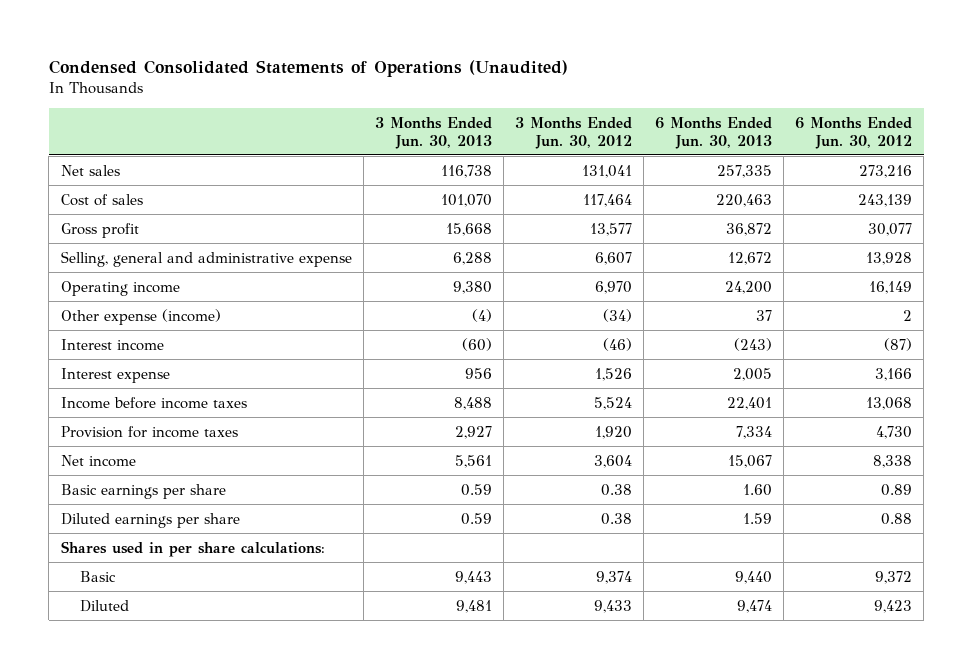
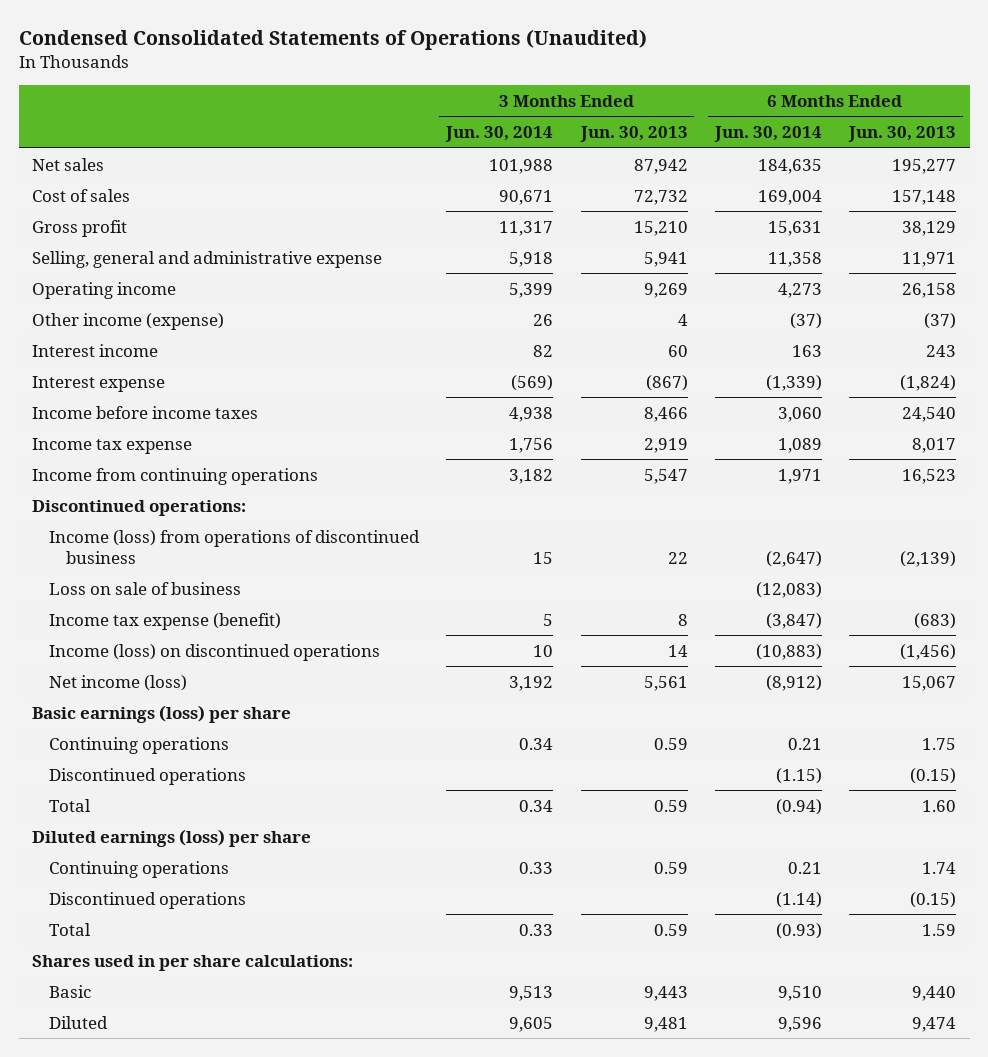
- | 3 Months Ended Jun. 30, 2013 | 3 Months Ended Jun. 30, 2012 | 6 Months Ended Jun. 30, 2013 | 6 Months Ended Jun. 30, 2012
+ | 3 Months Ended Jun. 30, 2014 | 3 Months Ended Jun. 30, 2013 | 6 Months Ended Jun. 30, 2014 | 6 Months Ended Jun. 30, 2013
- Net sales | 116,738 | 131,041 | 257,335 | 273,216
- Cost of sales | 101,070 | 117,464 | 220,463 | 243,139
- Gross profit | 15,668 | 13,577 | 36,872 | 30,077
- Selling, general and administrative expense | 6,288 | 6,607 | 12,672 | 13,928
- Operating income | 9,380 | 6,970 | 24,200 | 16,149
- Other expense (income) | (4) | (34) | 37 | 2
- Interest income | (60) | (46) | (243) | (87)
- Interest expense | 956 | 1,526 | 2,005 | 3,166
- Income before income taxes | 8,488 | 5,524 | 22,401 | 13,068
- Provision for income taxes | 2,927 | 1,920 | 7,334 | 4,730
- Net income | 5,561 | 3,604 | 15,067 | 8,338
- Basic earnings per share | 0.59 | 0.38 | 1.60 | 0.89
- Diluted earnings per share | 0.59 | 0.38 | 1.59 | 0.88
+ Net sales | 101,988 | 87,942 | 184,635 | 195,277
+ Cost of sales | 90,671 | 72,732 | 169,004 | 157,148
+ Gross profit | 11,317 | 15,210 | 15,631 | 38,129
+ Selling, general and administrative expense | 5,918 | 5,941 | 11,358 | 11,971
+ Operating income | 5,399 | 9,269 | 4,273 | 26,158
+ Other income (expense) | 26 | 4 | (37) | (37)
+ Interest income | 82 | 60 | 163 | 243
+ Interest expense | (569) | (867) | (1,339) | (1,824)
+ Income before income taxes | 4,938 | 8,466 | 3,060 | 24,540
+ Income tax expense | 1,756 | 2,919 | 1,089 | 8,017
+ Income from continuing operations | 3,182 | 5,547 | 1,971 | 16,523
+ Discontinued operations:
+ Income (loss) from operations of discontinued business | 15 | 22 | (2,647) | (2,139)
+ Loss on sale of business | | | (12,083) |
+ Income tax expense (benefit) | 5 | 8 | (3,847) | (683)
+ Income (loss) on discontinued operations | 10 | 14 | (10,883) | (1,456)
+ Net income (loss) | 3,192 | 5,561 | (8,912) | 15,067
+ Basic earnings (loss) per share
+ Continuing operations | 0.34 | 0.59 | 0.21 | 1.75
+ Discontinued operations | | | (1.15) | (0.15)
+ Total | 0.34 | 0.59 | (0.94) | 1.60
+ Diluted earnings (loss) per share
+ Continuing operations | 0.33 | 0.59 | 0.21 | 1.74
+ Discontinued operations | | | (1.14) | (0.15)
+ Total | 0.33 | 0.59 | (0.93) | 1.59

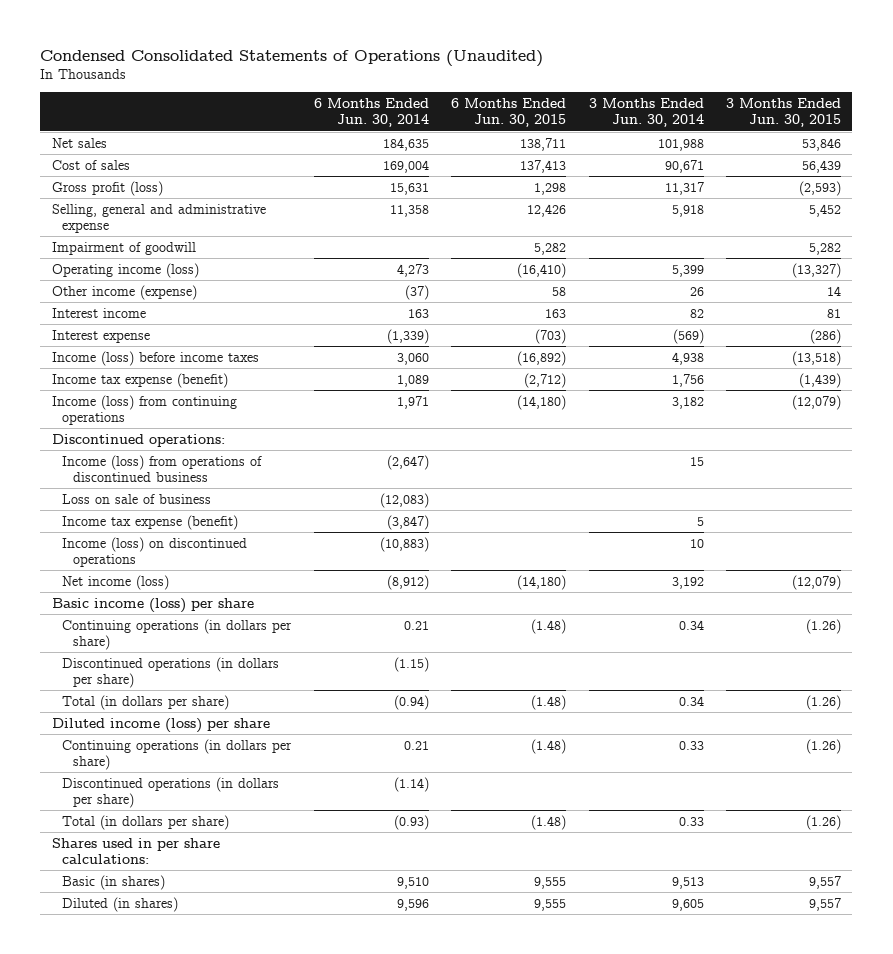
- | 3 Months Ended Jun. 30, 2014 | 3 Months Ended Jun. 30, 2013 | 6 Months Ended Jun. 30, 2014 | 6 Months Ended Jun. 30, 2013
+ | 6 Months Ended Jun. 30, 2014 | 6 Months Ended Jun. 30, 2015 | 3 Months Ended Jun. 30, 2014 | 3 Months Ended Jun. 30, 2015
- Gross profit | 11,317 | 15,210 | 15,631 | 38,129
+ Gross profit (loss) | 15,631 | 1,298 | 11,317 | (2,593)
- Operating income | 5,399 | 9,269 | 4,273 | 26,158
+ Impairment of goodwill | | 5,282 | | 5,282
+ Operating income (loss) | 4,273 | (16,410) | 5,399 | (13,327)
- Income before income taxes | 4,938 | 8,466 | 3,060 | 24,540
- Income tax expense | 1,756 | 2,919 | 1,089 | 8,017
- Income from continuing operations | 3,182 | 5,547 | 1,971 | 16,523
+ Income (loss) before income taxes | 3,060 | (16,892) | 4,938 | (13,518)
+ Income tax expense (benefit) | 1,089 | (2,712) | 1,756 | (1,439)
+ Income (loss) from continuing operations | 1,971 | (14,180) | 3,182 | (12,079)
- Basic earnings (loss) per share
- Continuing operations | 0.34 | 0.59 | 0.21 | 1.75
- Discontinued operations | | | (1.15) | (0.15)
- Total | 0.34 | 0.59 | (0.94) | 1.60
- Diluted earnings (loss) per share
- Continuing operations | 0.33 | 0.59 | 0.21 | 1.74
- Discontinued operations | | | (1.14) | (0.15)
- Total | 0.33 | 0.59 | (0.93) | 1.59
+ Basic income (loss) per share
+ Continuing operations (in dollars per share) | 0.21 | (1.48) | 0.34 | (1.26)
+ Discontinued operations (in dollars per share) | (1.15) | | |
+ Total (in dollars per share) | (0.94) | (1.48) | 0.34 | (1.26)
+ Diluted income (loss) per share
+ Continuing operations (in dollars per share) | 0.21 | (1.48) | 0.33 | (1.26)
+ Discontinued operations (in dollars per share) | (1.14) | | |
+ Total (in dollars per share) | (0.93) | (1.48) | 0.33 | (1.26)
- Basic | 9,513 | 9,443 | 9,510 | 9,440
- Diluted | 9,605 | 9,481 | 9,596 | 9,474
+ Basic (in shares) | 9,510 | 9,555 | 9,513 | 9,557
+ Diluted (in shares) | 9,596 | 9,555 | 9,605 | 9,557

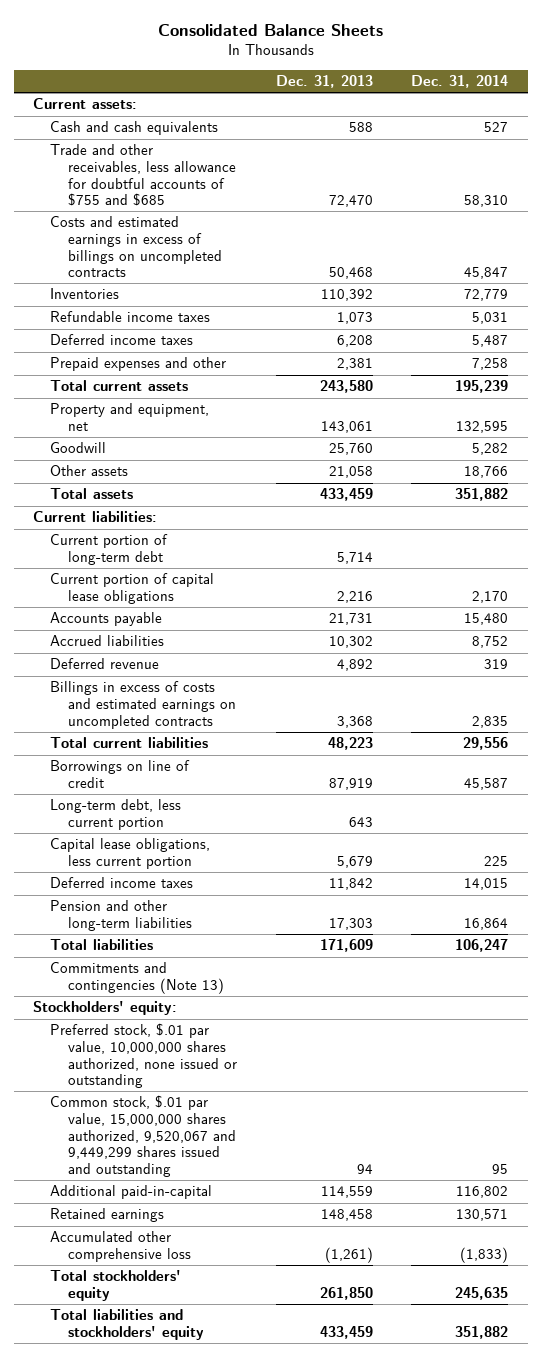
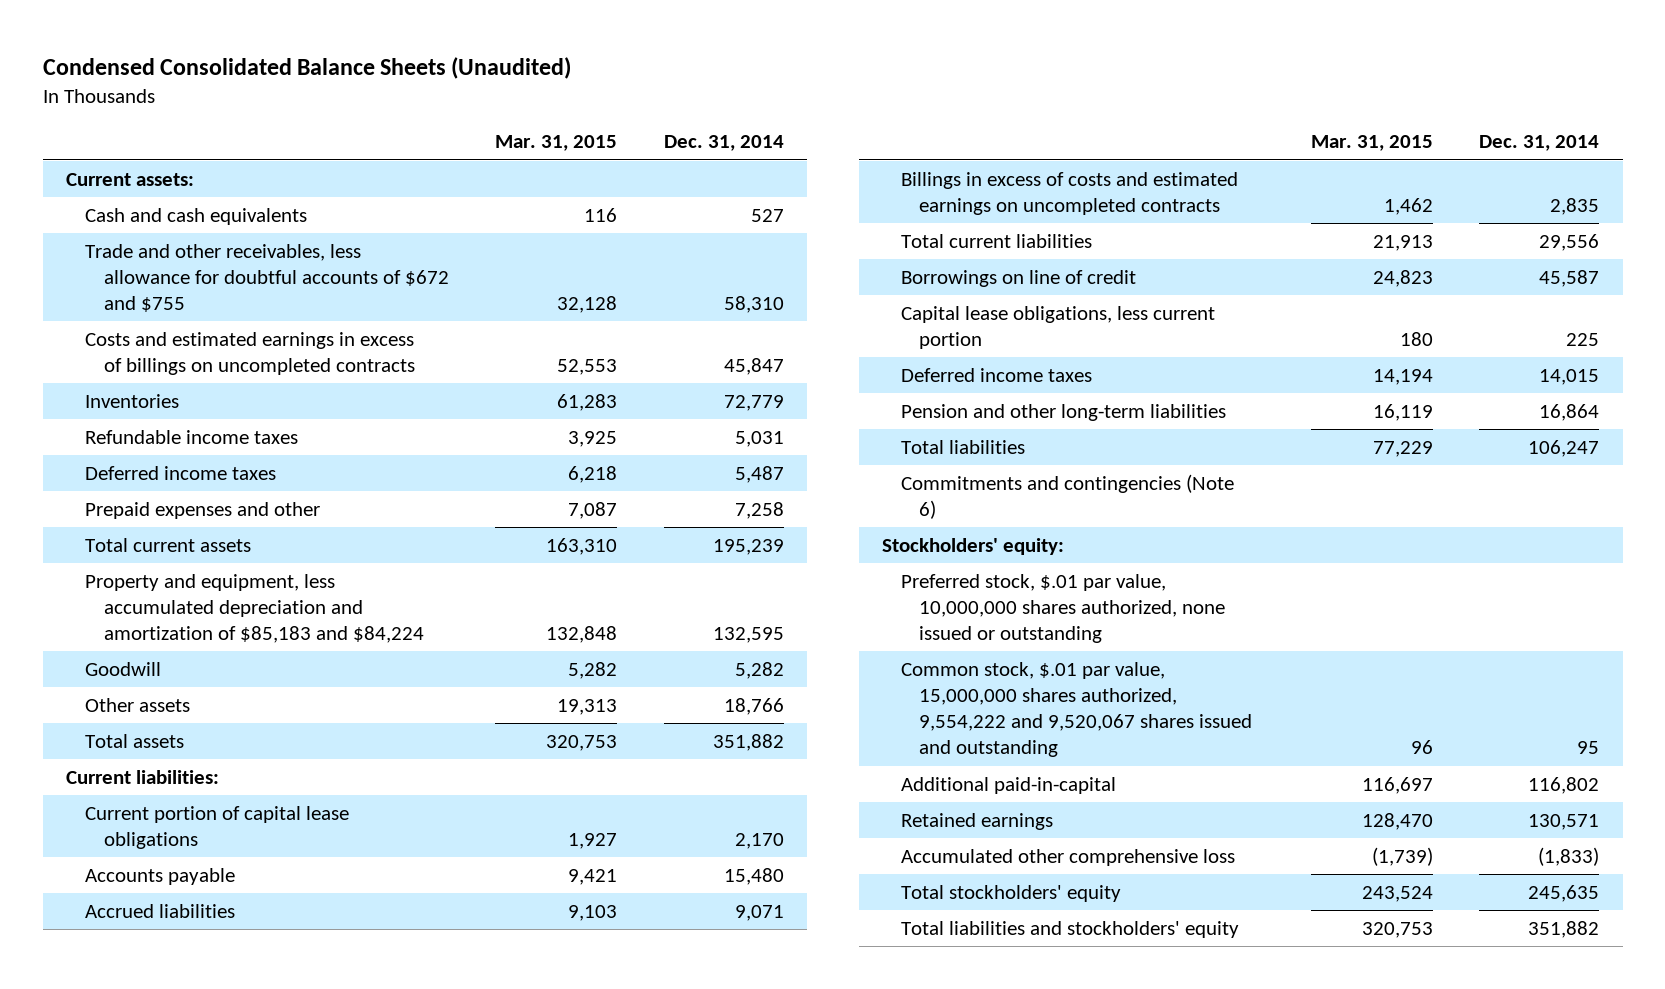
- Consolidated Balance Sheets
+ Condensed Consolidated Balance Sheets (Unaudited)
- | Dec. 31, 2013 | Dec. 31, 2014
+ | Mar. 31, 2015 | Dec. 31, 2014
- Trade and other receivables, less allowance for doubtful accounts of $755 and $685 | 72,470 | 58,310
+ Trade and other receivables, less allowance for doubtful accounts of $672 and $755 | 32,128 | 58,310
- Property and equipment, net | 143,061 | 132,595
+ Property and equipment, less accumulated depreciation and amortization of $85,183 and $84,224 | 132,848 | 132,595
- Current portion of long-term debt | 5,714 |
- Accrued liabilities | 10,302 | 8,752
- Deferred revenue | 4,892 | 319
+ Accrued liabilities | 9,103 | 9,071
- Long-term debt, less current portion | 643 |
- Commitments and contingencies (Note 13)
+ Commitments and contingencies (Note 6)
- Common stock, $.01 par value, 15,000,000 shares authorized, 9,520,067 and 9,449,299 shares issued and outstanding | 94 | 95
+ Common stock, $.01 par value, 15,000,000 shares authorized, 9,554,222 and 9,520,067 shares issued and outstanding | 96 | 95

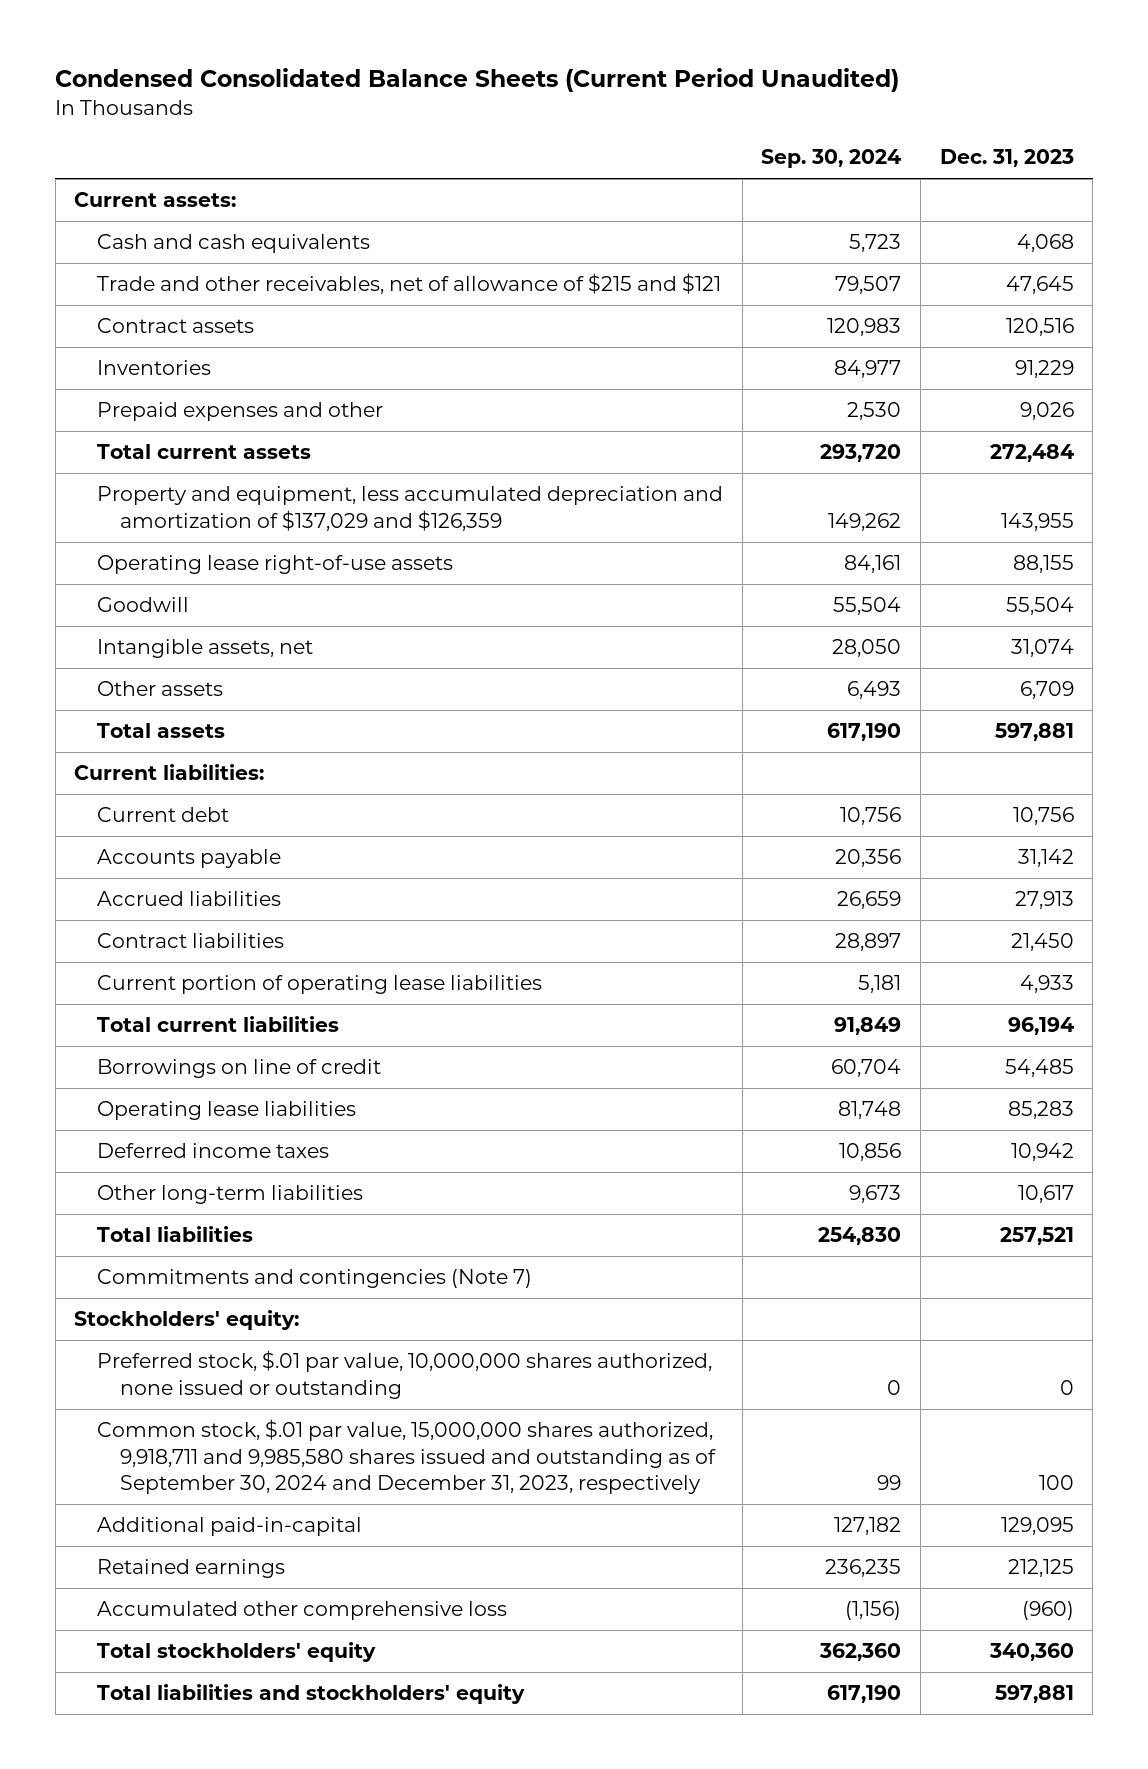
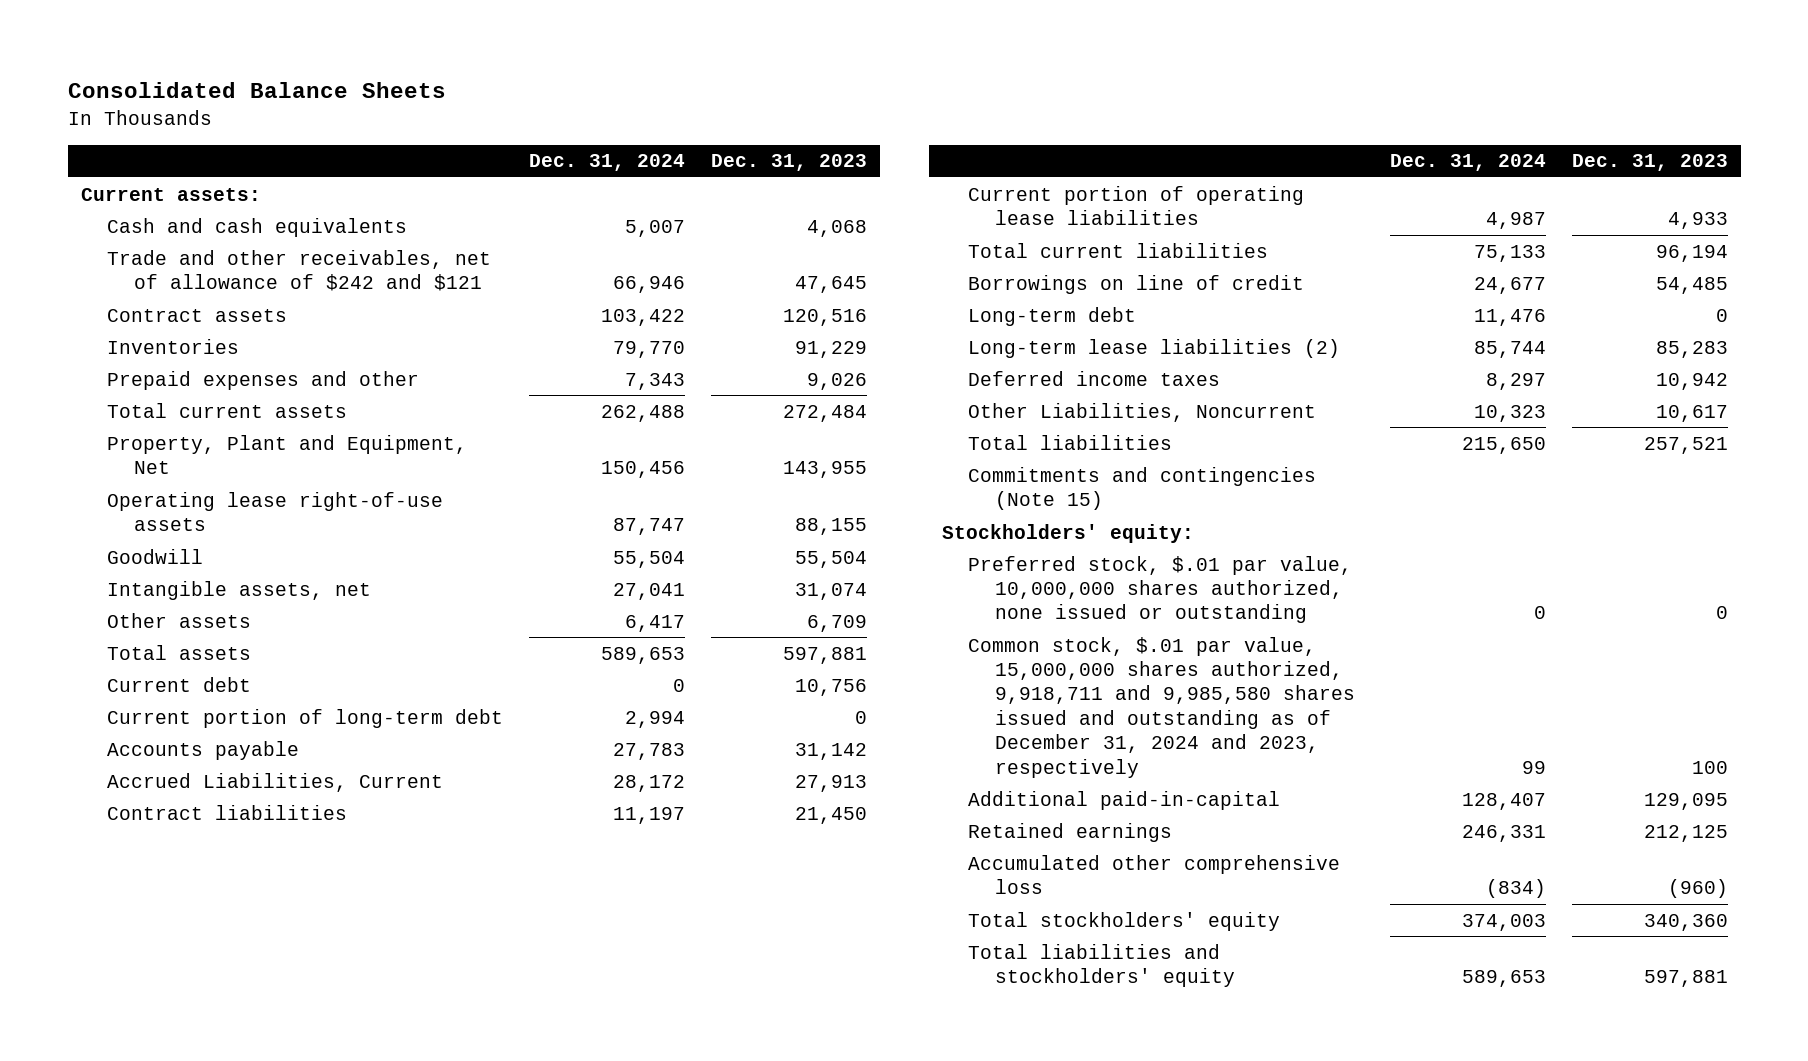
- Condensed Consolidated Balance Sheets (Current Period Unaudited)
+ Consolidated Balance Sheets
- | Sep. 30, 2024 | Dec. 31, 2023
+ | Dec. 31, 2024 | Dec. 31, 2023
- Trade and other receivables, net of allowance of $215 and $121 | 79,507 | 47,645
+ Trade and other receivables, net of allowance of $242 and $121 | 66,946 | 47,645
- Property and equipment, less accumulated depreciation and amortization of $137,029 and $126,359 | 149,262 | 143,955
+ Property, Plant and Equipment, Net | 150,456 | 143,955
- Current liabilities:
+ Current portion of long-term debt | 2,994 | 0
- Accrued liabilities | 26,659 | 27,913
+ Accrued Liabilities, Current | 28,172 | 27,913
- Operating lease liabilities | 81,748 | 85,283
+ Long-term debt | 11,476 | 0
+ Long-term lease liabilities (2) | 85,744 | 85,283
- Other long-term liabilities | 9,673 | 10,617
+ Other Liabilities, Noncurrent | 10,323 | 10,617
- Commitments and contingencies (Note 7)
+ Commitments and contingencies (Note 15)
- Common stock, $.01 par value, 15,000,000 shares authorized, 9,918,711 and 9,985,580 shares issued and outstanding as of September 30, 2024 and December 31, 2023, respectively | 99 | 100
+ Common stock, $.01 par value, 15,000,000 shares authorized, 9,918,711 and 9,985,580 shares issued and outstanding as of December 31, 2024 and 2023, respectively | 99 | 100

